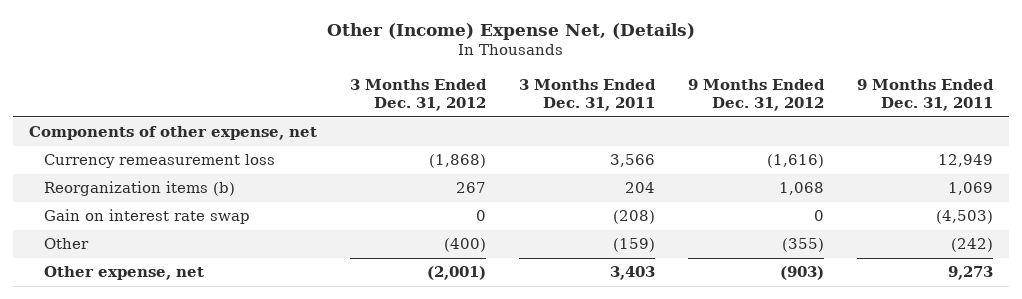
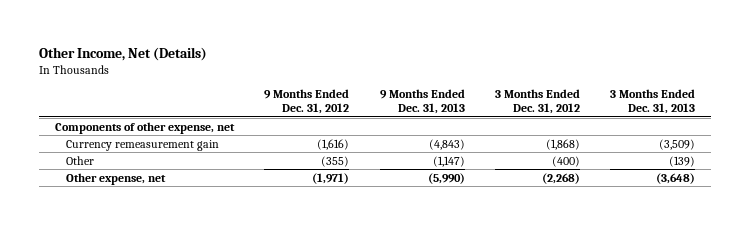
- Other (Income) Expense Net, (Details)
+ Other Income, Net (Details)
- | 3 Months Ended Dec. 31, 2012 | 3 Months Ended Dec. 31, 2011 | 9 Months Ended Dec. 31, 2012 | 9 Months Ended Dec. 31, 2011
+ | 9 Months Ended Dec. 31, 2012 | 9 Months Ended Dec. 31, 2013 | 3 Months Ended Dec. 31, 2012 | 3 Months Ended Dec. 31, 2013
- Currency remeasurement loss | (1,868) | 3,566 | (1,616) | 12,949
- Reorganization items (b) | 267 | 204 | 1,068 | 1,069
- Gain on interest rate swap | 0 | (208) | 0 | (4,503)
+ Currency remeasurement gain | (1,616) | (4,843) | (1,868) | (3,509)
- Other expense, net | (2,001) | 3,403 | (903) | 9,273
+ Other expense, net | (1,971) | (5,990) | (2,268) | (3,648)

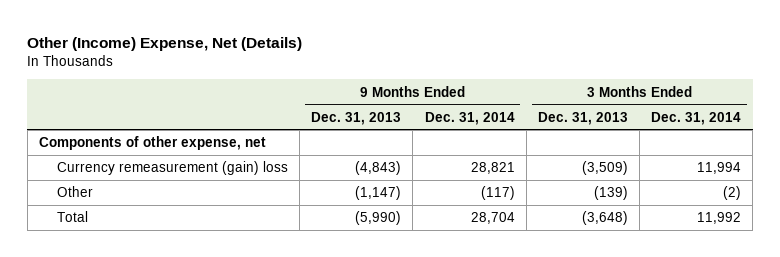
- Other Income, Net (Details)
+ Other (Income) Expense, Net (Details)
- | 9 Months Ended Dec. 31, 2012 | 9 Months Ended Dec. 31, 2013 | 3 Months Ended Dec. 31, 2012 | 3 Months Ended Dec. 31, 2013
+ | 9 Months Ended Dec. 31, 2013 | 9 Months Ended Dec. 31, 2014 | 3 Months Ended Dec. 31, 2013 | 3 Months Ended Dec. 31, 2014
- Currency remeasurement gain | (1,616) | (4,843) | (1,868) | (3,509)
+ Currency remeasurement (gain) loss | (4,843) | 28,821 | (3,509) | 11,994
- Other expense, net | (1,971) | (5,990) | (2,268) | (3,648)
+ Total | (5,990) | 28,704 | (3,648) | 11,992

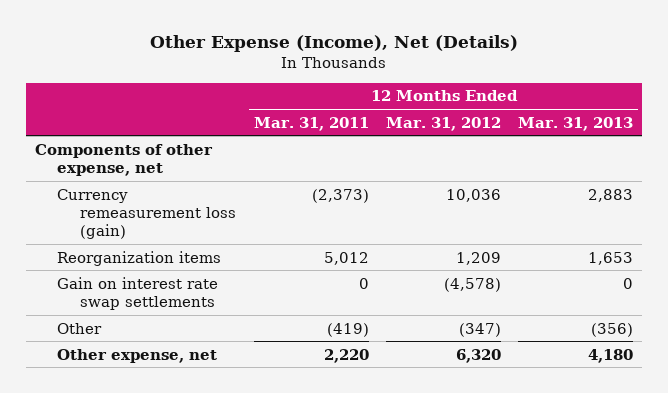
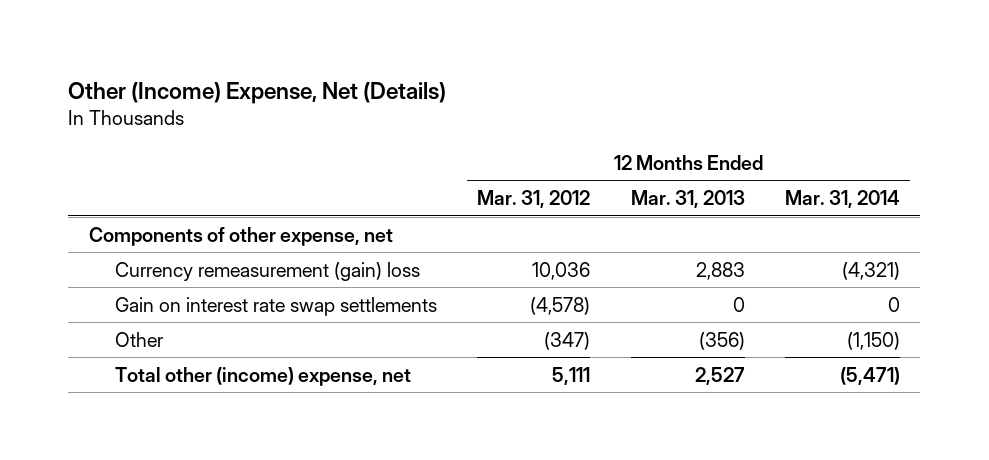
- Other Expense (Income), Net (Details)
+ Other (Income) Expense, Net (Details)
- | 12 Months Ended Mar. 31, 2011 | 12 Months Ended Mar. 31, 2012 | 12 Months Ended Mar. 31, 2013
+ | 12 Months Ended Mar. 31, 2012 | 12 Months Ended Mar. 31, 2013 | 12 Months Ended Mar. 31, 2014
- Currency remeasurement loss (gain) | (2,373) | 10,036 | 2,883
- Reorganization items | 5,012 | 1,209 | 1,653
+ Currency remeasurement (gain) loss | 10,036 | 2,883 | (4,321)
- Other expense, net | 2,220 | 6,320 | 4,180
+ Total other (income) expense, net | 5,111 | 2,527 | (5,471)

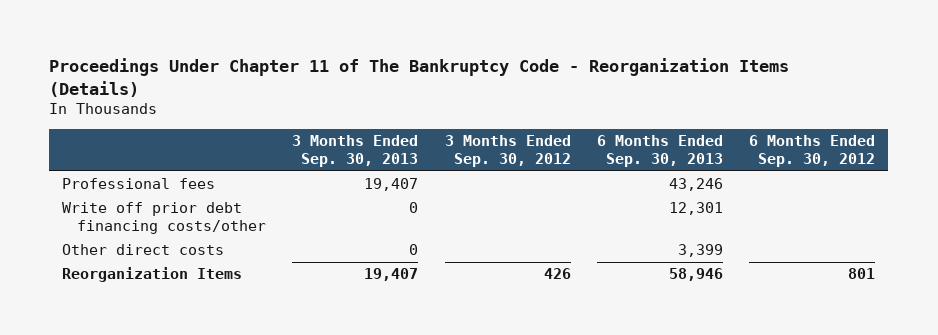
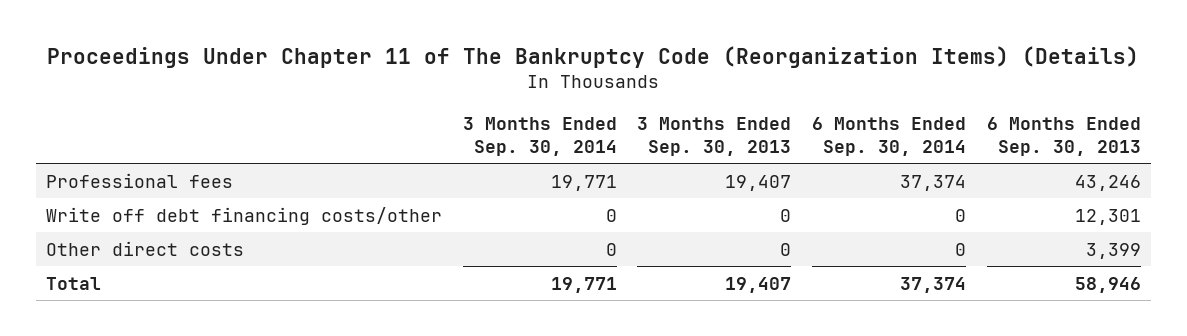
- Proceedings Under Chapter 11 of The Bankruptcy Code - Reorganization Items (Details)
+ Proceedings Under Chapter 11 of The Bankruptcy Code (Reorganization Items) (Details)
- | 3 Months Ended Sep. 30, 2013 | 3 Months Ended Sep. 30, 2012 | 6 Months Ended Sep. 30, 2013 | 6 Months Ended Sep. 30, 2012
+ | 3 Months Ended Sep. 30, 2014 | 3 Months Ended Sep. 30, 2013 | 6 Months Ended Sep. 30, 2014 | 6 Months Ended Sep. 30, 2013
- Write off prior debt financing costs/other | 0 | | 12,301 |
+ Write off debt financing costs/other | 0 | 0 | 0 | 12,301
- Reorganization Items | 19,407 | 426 | 58,946 | 801
+ Total | 19,771 | 19,407 | 37,374 | 58,946

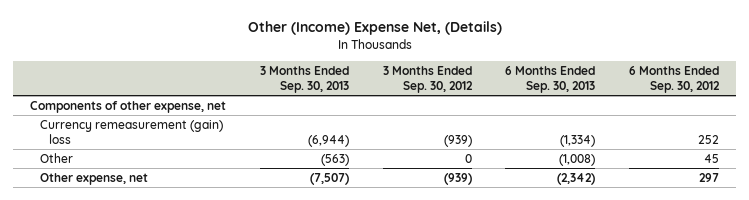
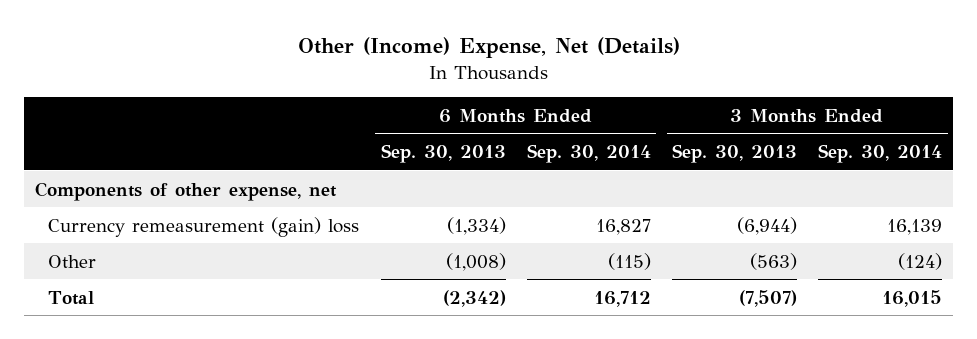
- Other (Income) Expense Net, (Details)
+ Other (Income) Expense, Net (Details)
- | 3 Months Ended Sep. 30, 2013 | 3 Months Ended Sep. 30, 2012 | 6 Months Ended Sep. 30, 2013 | 6 Months Ended Sep. 30, 2012
+ | 6 Months Ended Sep. 30, 2013 | 6 Months Ended Sep. 30, 2014 | 3 Months Ended Sep. 30, 2013 | 3 Months Ended Sep. 30, 2014
- Other expense, net | (7,507) | (939) | (2,342) | 297
+ Total | (2,342) | 16,712 | (7,507) | 16,015

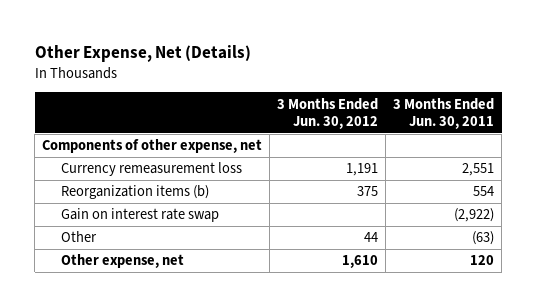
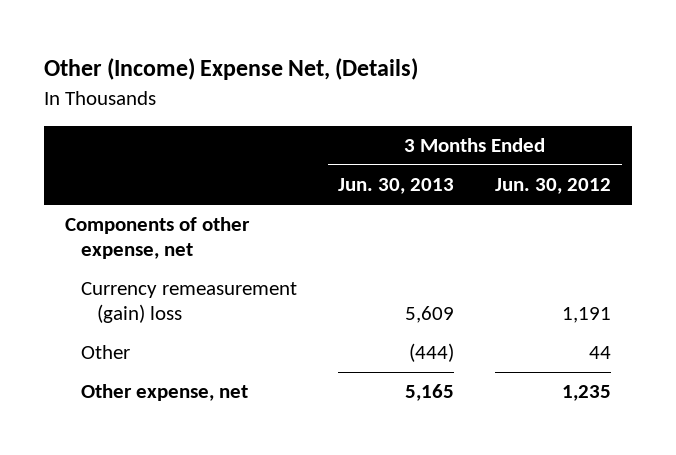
- Other Expense, Net (Details)
+ Other (Income) Expense Net, (Details)
- | 3 Months Ended Jun. 30, 2012 | 3 Months Ended Jun. 30, 2011
+ | 3 Months Ended Jun. 30, 2013 | 3 Months Ended Jun. 30, 2012
- Currency remeasurement loss | 1,191 | 2,551
- Reorganization items (b) | 375 | 554
- Gain on interest rate swap | | (2,922)
+ Currency remeasurement (gain) loss | 5,609 | 1,191
- Other expense, net | 1,610 | 120
+ Other expense, net | 5,165 | 1,235

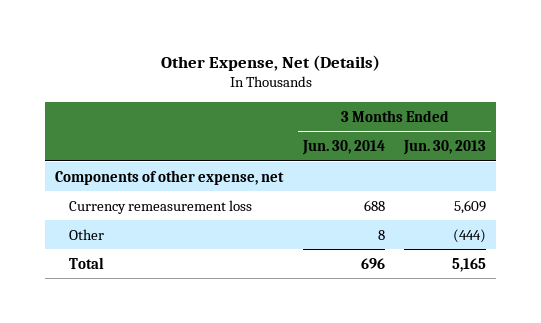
- Other (Income) Expense Net, (Details)
+ Other Expense, Net (Details)
- | 3 Months Ended Jun. 30, 2013 | 3 Months Ended Jun. 30, 2012
+ | 3 Months Ended Jun. 30, 2014 | 3 Months Ended Jun. 30, 2013
- Currency remeasurement (gain) loss | 5,609 | 1,191
+ Currency remeasurement loss | 688 | 5,609
- Other expense, net | 5,165 | 1,235
+ Total | 696 | 5,165

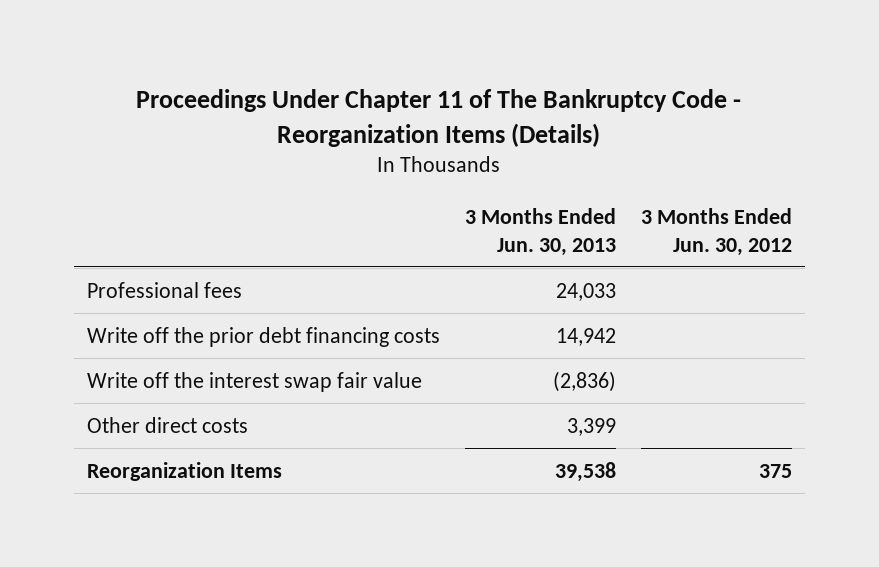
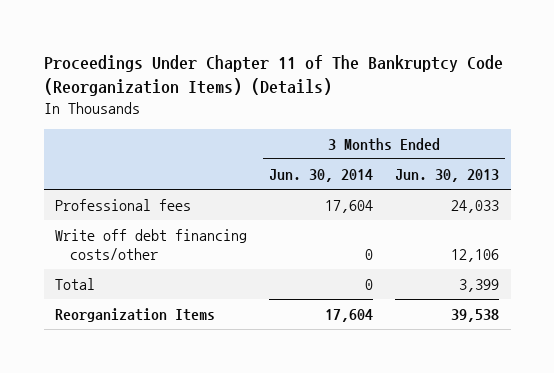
- Proceedings Under Chapter 11 of The Bankruptcy Code - Reorganization Items (Details)
+ Proceedings Under Chapter 11 of The Bankruptcy Code (Reorganization Items) (Details)
- | 3 Months Ended Jun. 30, 2013 | 3 Months Ended Jun. 30, 2012
+ | 3 Months Ended Jun. 30, 2014 | 3 Months Ended Jun. 30, 2013
- Write off the prior debt financing costs | 14,942 |
- Write off the interest swap fair value | (2,836) |
- Other direct costs | 3,399 |
+ Write off debt financing costs/other | 0 | 12,106
+ Total | 0 | 3,399

